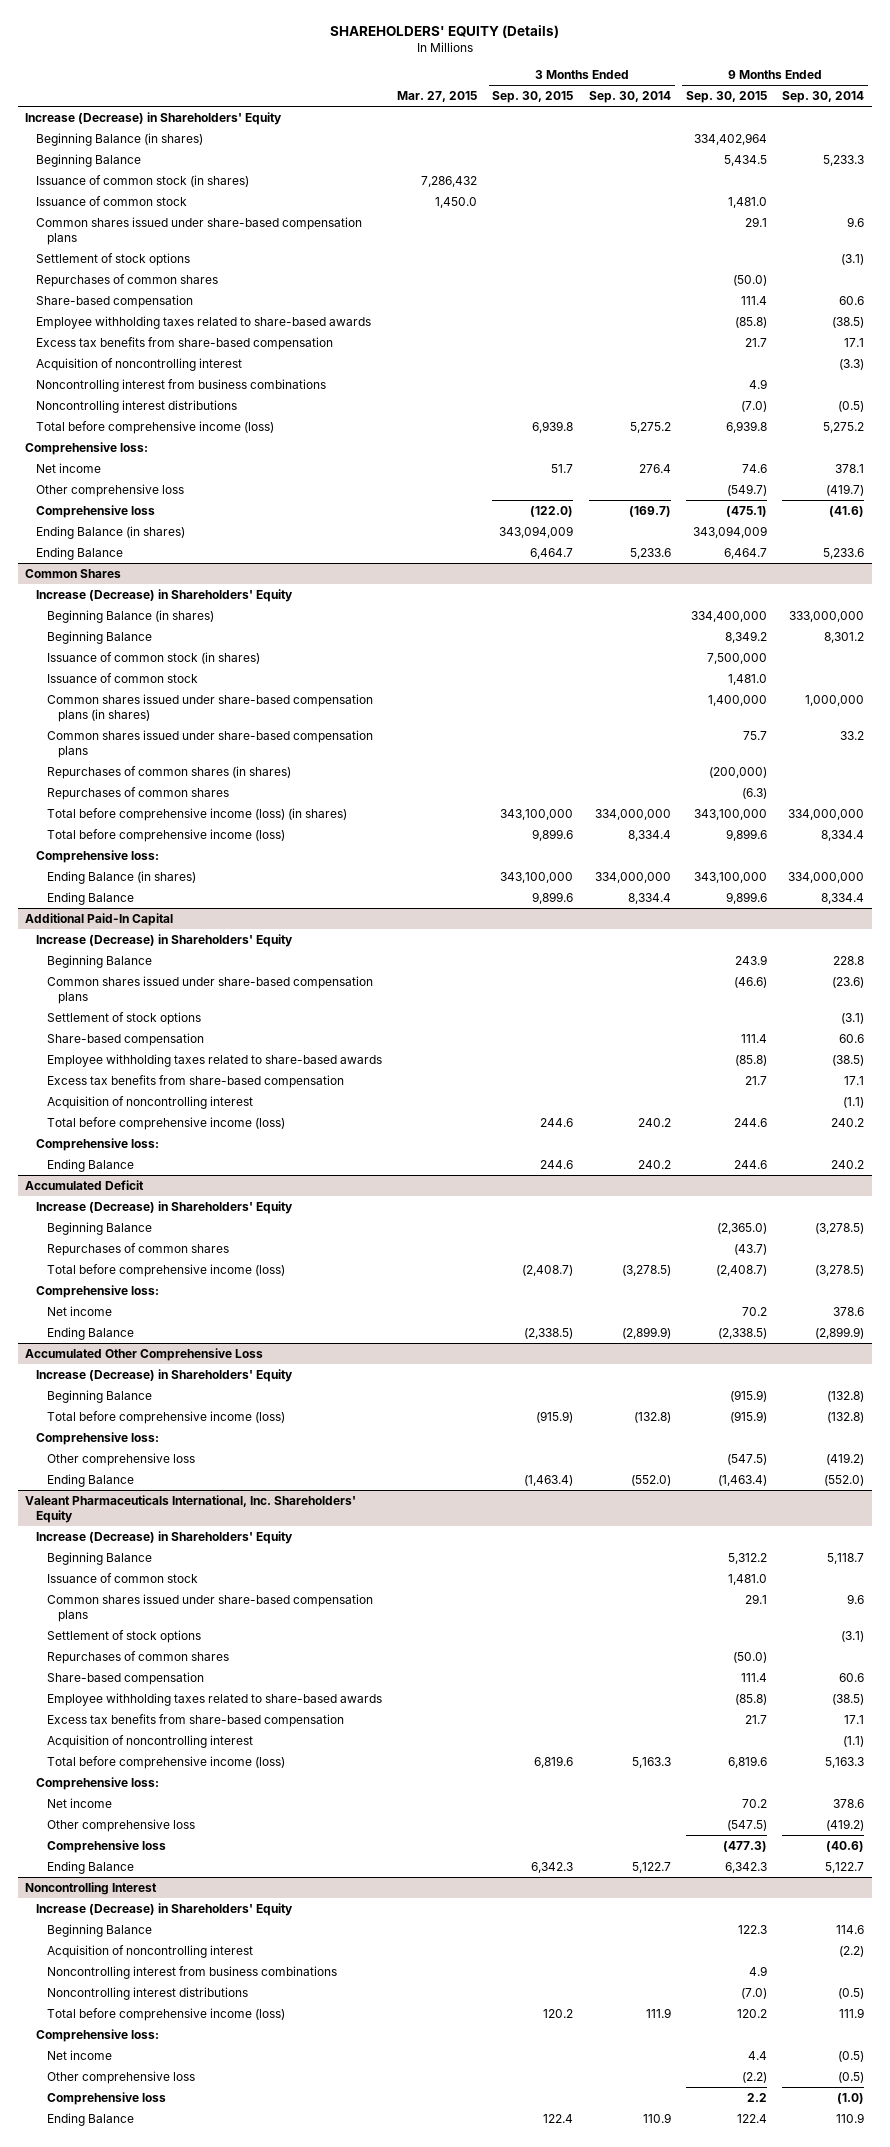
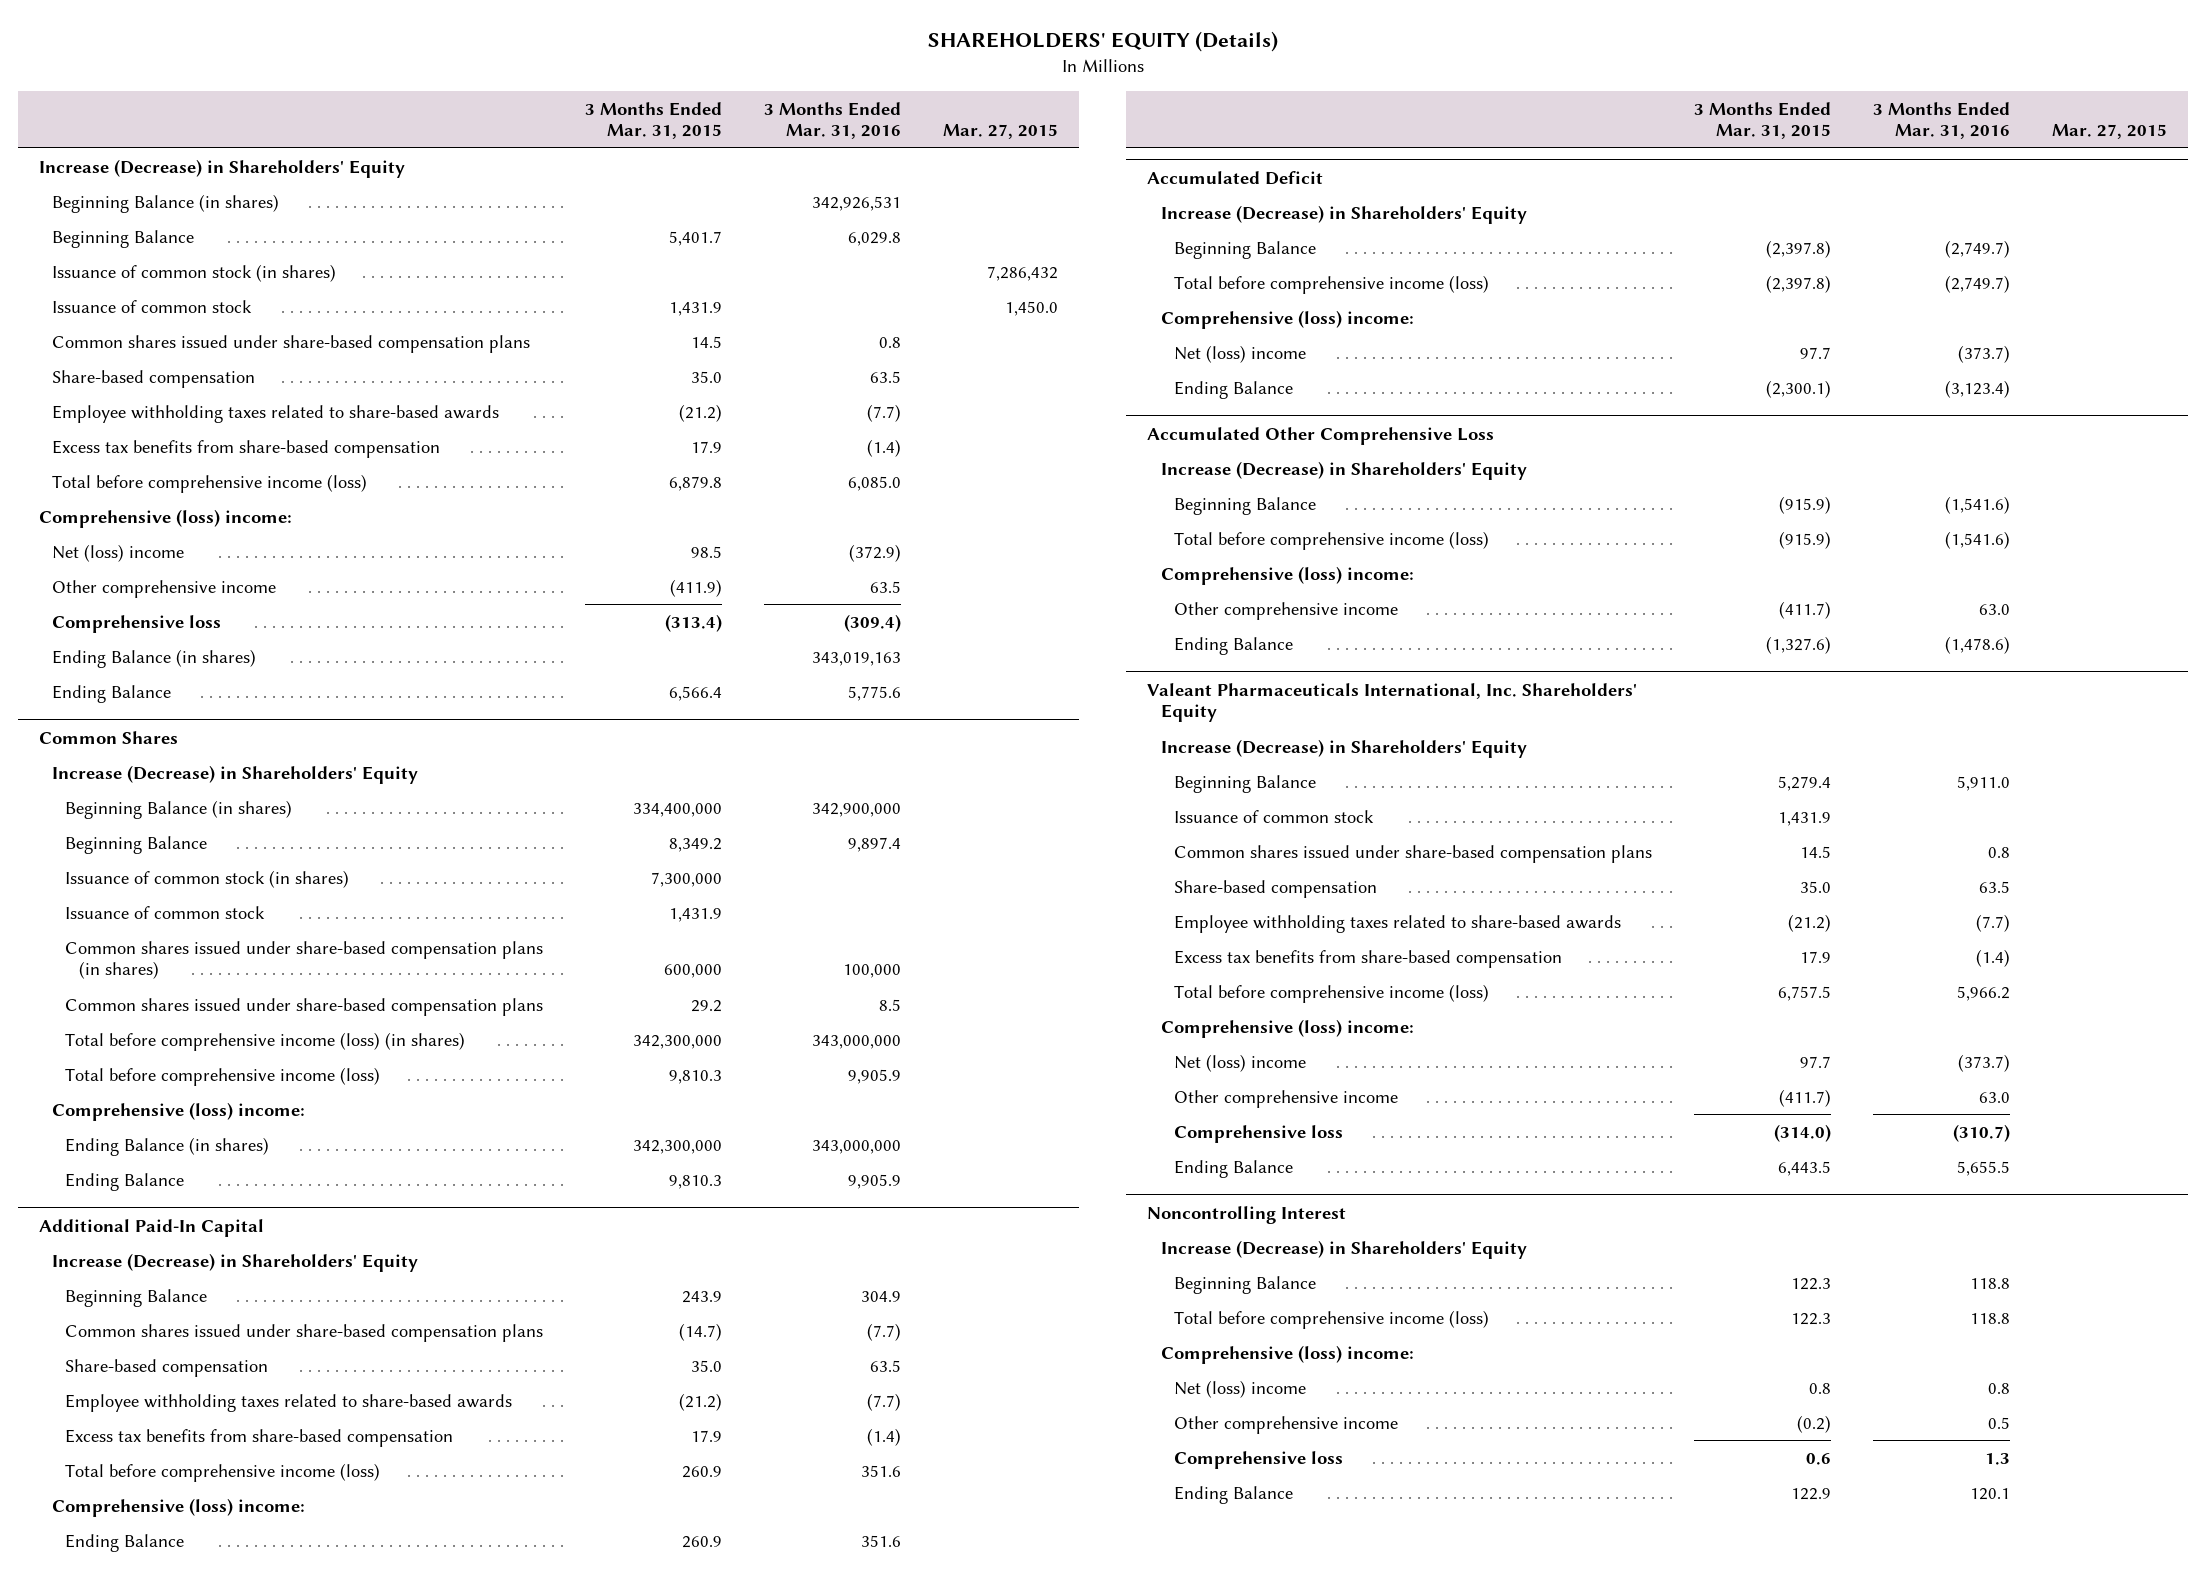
- | Mar. 27, 2015 | 3 Months Ended Sep. 30, 2015 | 3 Months Ended Sep. 30, 2014 | 9 Months Ended Sep. 30, 2015 | 9 Months Ended Sep. 30, 2014
+ | 3 Months Ended Mar. 31, 2015 | 3 Months Ended Mar. 31, 2016 | Mar. 27, 2015
- Settlement of stock options | | | | | (3.1)
- Repurchases of common shares | | | | (50.0) |
- Acquisition of noncontrolling interest | | | | | (3.3)
- Noncontrolling interest from business combinations | | | | 4.9 |
- Noncontrolling interest distributions | | | | (7.0) | (0.5)
- Comprehensive loss:
- Net income | | 51.7 | 276.4 | 74.6 | 378.1
- Other comprehensive loss | | | | (549.7) | (419.7)
+ Comprehensive (loss) income:
+ Net (loss) income | 98.5 | (372.9) |
+ Other comprehensive income | (411.9) | 63.5 |
@ Common Shares
- Repurchases of common shares (in shares) | | | | (200,000) |
- Repurchases of common shares | | | | (6.3) |
- Comprehensive loss:
+ Comprehensive (loss) income:
@ Additional Paid-In Capital
- Settlement of stock options | | | | | (3.1)
- Acquisition of noncontrolling interest | | | | | (1.1)
- Comprehensive loss:
+ Comprehensive (loss) income:
@ Accumulated Deficit
- Repurchases of common shares | | | | (43.7) |
- Comprehensive loss:
- Net income | | | | 70.2 | 378.6
+ Comprehensive (loss) income:
+ Net (loss) income | 97.7 | (373.7) |
@ Accumulated Other Comprehensive Loss
- Comprehensive loss:
- Other comprehensive loss | | | | (547.5) | (419.2)
+ Comprehensive (loss) income:
+ Other comprehensive income | (411.7) | 63.0 |
@ Valeant Pharmaceuticals International, Inc. Shareholders' Equity
- Settlement of stock options | | | | | (3.1)
- Repurchases of common shares | | | | (50.0) |
- Acquisition of noncontrolling interest | | | | | (1.1)
- Comprehensive loss:
- Net income | | | | 70.2 | 378.6
- Other comprehensive loss | | | | (547.5) | (419.2)
+ Comprehensive (loss) income:
+ Net (loss) income | 97.7 | (373.7) |
+ Other comprehensive income | (411.7) | 63.0 |
@ Noncontrolling Interest
- Acquisition of noncontrolling interest | | | | | (2.2)
- Noncontrolling interest from business combinations | | | | 4.9 |
- Noncontrolling interest distributions | | | | (7.0) | (0.5)
- Comprehensive loss:
- Net income | | | | 4.4 | (0.5)
- Other comprehensive loss | | | | (2.2) | (0.5)
+ Comprehensive (loss) income:
+ Net (loss) income | 0.8 | 0.8 |
+ Other comprehensive income | (0.2) | 0.5 |

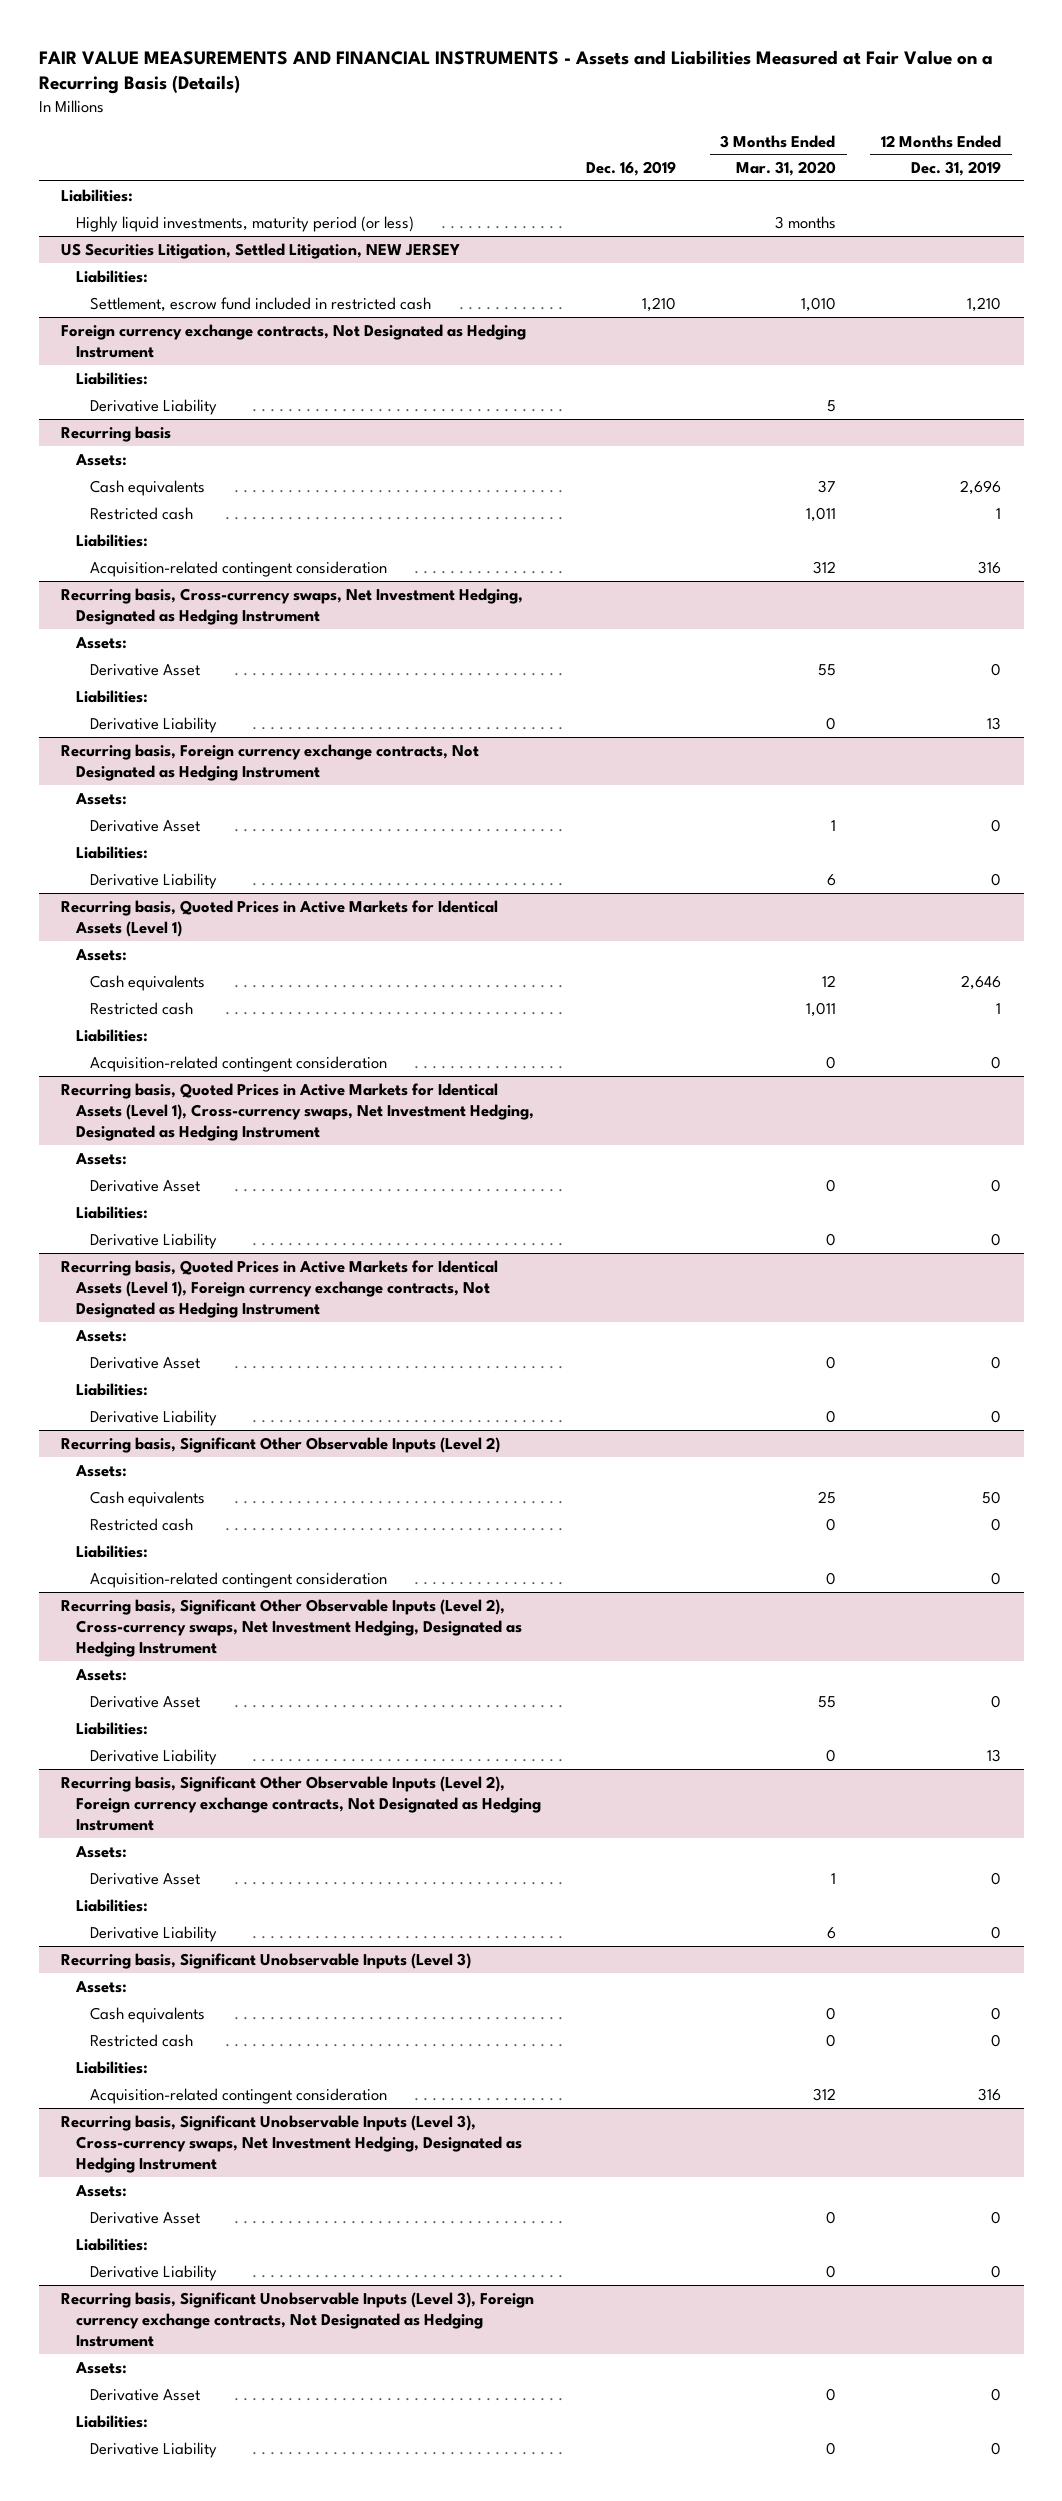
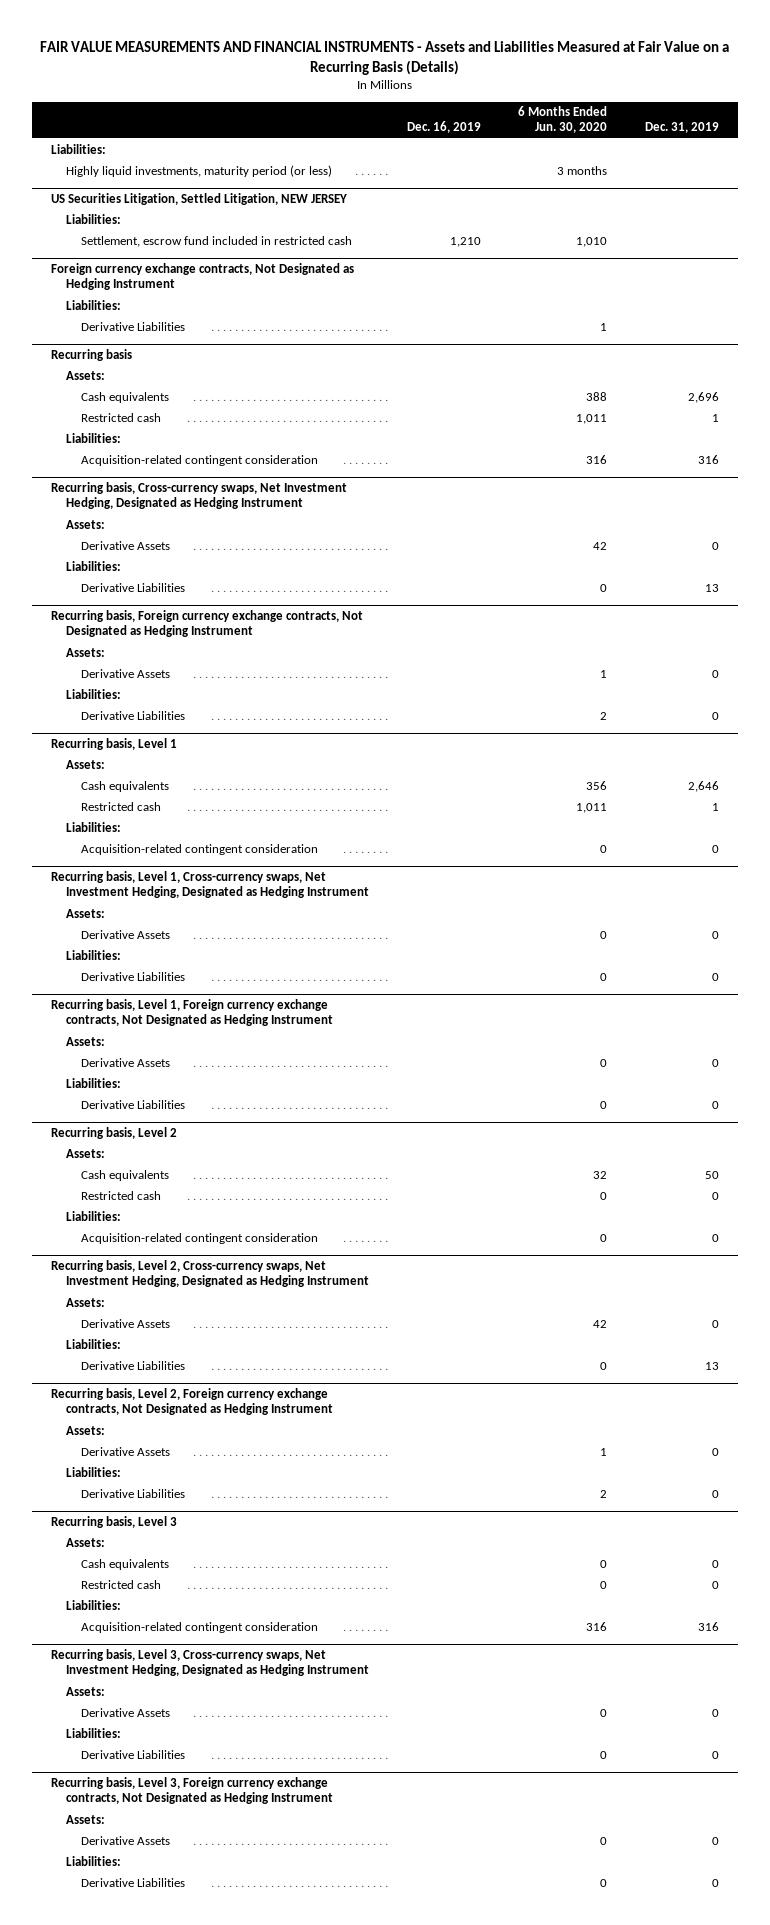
- | Dec. 16, 2019 | 3 Months Ended Mar. 31, 2020 | 12 Months Ended Dec. 31, 2019
+ | Dec. 16, 2019 | 6 Months Ended Jun. 30, 2020 | Dec. 31, 2019
@ Foreign currency exchange contracts, Not Designated as Hedging Instrument
- Derivative Liability | | 5 |
+ Derivative Liabilities | | 1 |
@ Recurring basis, Cross-currency swaps, Net Investment Hedging, Designated as Hedging Instrument
- Derivative Asset | | 55 | 0
+ Derivative Assets | | 42 | 0
- Derivative Liability | | 0 | 13
+ Derivative Liabilities | | 0 | 13
@ Recurring basis, Foreign currency exchange contracts, Not Designated as Hedging Instrument
- Derivative Asset | | 1 | 0
+ Derivative Assets | | 1 | 0
- Derivative Liability | | 6 | 0
- Recurring basis, Quoted Prices in Active Markets for Identical Assets (Level 1)
@ Recurring basis, Foreign currency exchange contracts, Not Designated as Hedging Instrument
+ Derivative Liabilities | | 2 | 0
+ Recurring basis, Level 1
- Recurring basis, Quoted Prices in Active Markets for Identical Assets (Level 1), Cross-currency swaps, Net Investment Hedging, Designated as Hedging Instrument
+ Recurring basis, Level 1, Cross-currency swaps, Net Investment Hedging, Designated as Hedging Instrument
- Derivative Asset | | 0 | 0
+ Derivative Assets | | 0 | 0
- Derivative Liability | | 0 | 0
- Recurring basis, Quoted Prices in Active Markets for Identical Assets (Level 1), Foreign currency exchange contracts, Not Designated as Hedging Instrument
+ Derivative Liabilities | | 0 | 0
+ Recurring basis, Level 1, Foreign currency exchange contracts, Not Designated as Hedging Instrument
- Derivative Asset | | 0 | 0
+ Derivative Assets | | 0 | 0
- Derivative Liability | | 0 | 0
- Recurring basis, Significant Other Observable Inputs (Level 2)
+ Derivative Liabilities | | 0 | 0
+ Recurring basis, Level 2
- Recurring basis, Significant Other Observable Inputs (Level 2), Cross-currency swaps, Net Investment Hedging, Designated as Hedging Instrument
+ Recurring basis, Level 2, Cross-currency swaps, Net Investment Hedging, Designated as Hedging Instrument
- Derivative Asset | | 55 | 0
+ Derivative Assets | | 42 | 0
- Derivative Liability | | 0 | 13
- Recurring basis, Significant Other Observable Inputs (Level 2), Foreign currency exchange contracts, Not Designated as Hedging Instrument
+ Derivative Liabilities | | 0 | 13
+ Recurring basis, Level 2, Foreign currency exchange contracts, Not Designated as Hedging Instrument
- Derivative Asset | | 1 | 0
+ Derivative Assets | | 1 | 0
- Derivative Liability | | 6 | 0
- Recurring basis, Significant Unobservable Inputs (Level 3)
+ Derivative Liabilities | | 2 | 0
+ Recurring basis, Level 3
- Recurring basis, Significant Unobservable Inputs (Level 3), Cross-currency swaps, Net Investment Hedging, Designated as Hedging Instrument
+ Recurring basis, Level 3, Cross-currency swaps, Net Investment Hedging, Designated as Hedging Instrument
- Derivative Asset | | 0 | 0
+ Derivative Assets | | 0 | 0
- Derivative Liability | | 0 | 0
- Recurring basis, Significant Unobservable Inputs (Level 3), Foreign currency exchange contracts, Not Designated as Hedging Instrument
+ Derivative Liabilities | | 0 | 0
+ Recurring basis, Level 3, Foreign currency exchange contracts, Not Designated as Hedging Instrument
- Derivative Asset | | 0 | 0
+ Derivative Assets | | 0 | 0
- Derivative Liability | | 0 | 0
+ Derivative Liabilities | | 0 | 0

